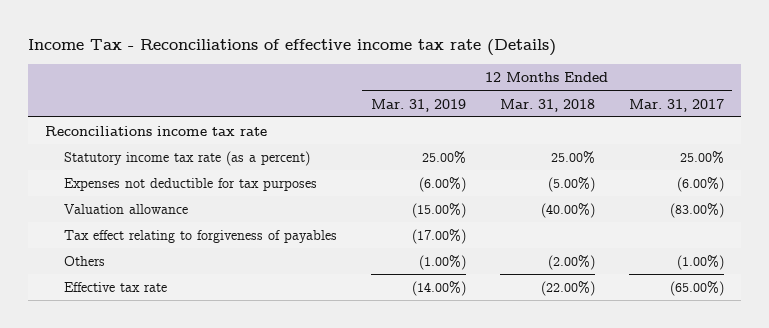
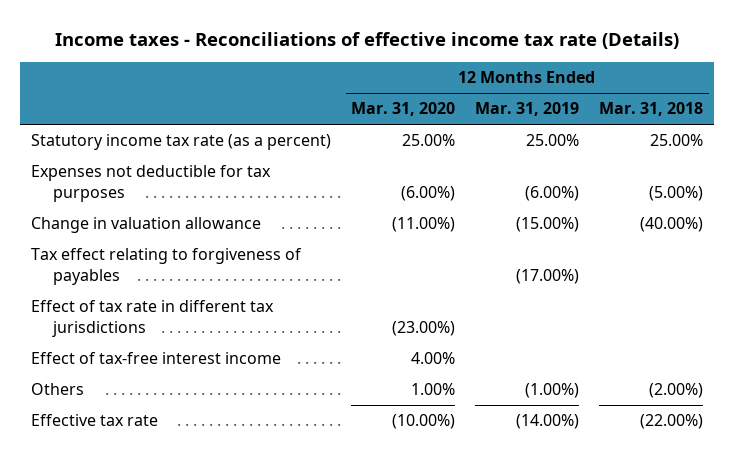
- Income Tax - Reconciliations of effective income tax rate (Details)
+ Income taxes - Reconciliations of effective income tax rate (Details)
- | 12 Months Ended Mar. 31, 2019 | 12 Months Ended Mar. 31, 2018 | 12 Months Ended Mar. 31, 2017
+ | 12 Months Ended Mar. 31, 2020 | 12 Months Ended Mar. 31, 2019 | 12 Months Ended Mar. 31, 2018
- Reconciliations income tax rate
- Valuation allowance | (15.00%) | (40.00%) | (83.00%)
+ Change in valuation allowance | (11.00%) | (15.00%) | (40.00%)
+ Effect of tax rate in different tax jurisdictions | (23.00%) | |
+ Effect of tax-free interest income | 4.00% | |

